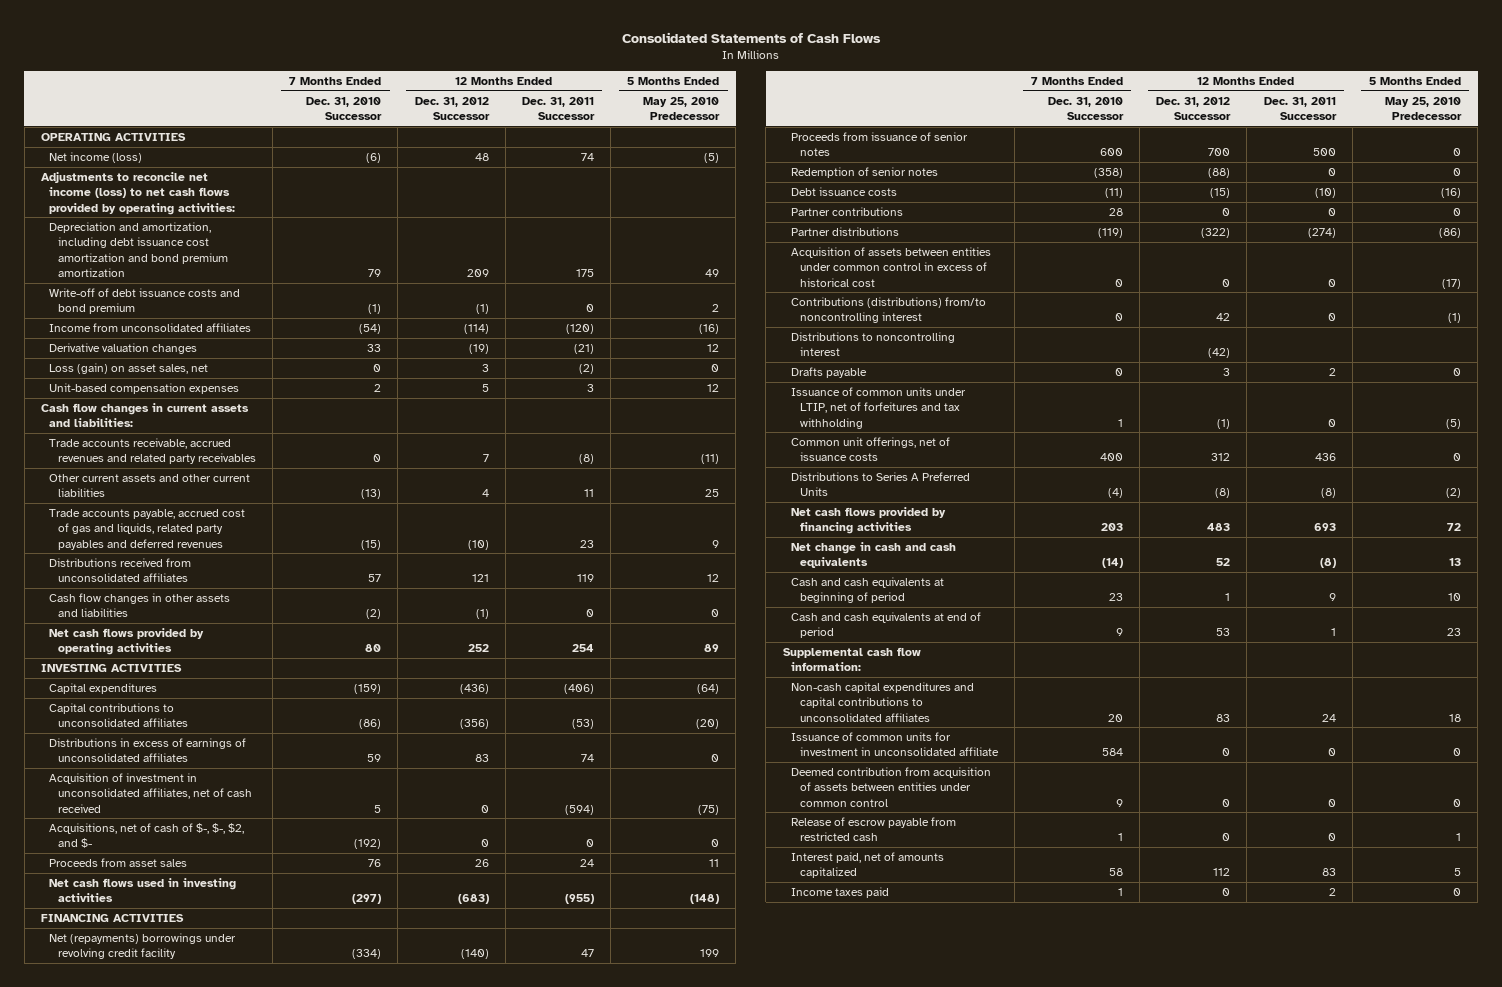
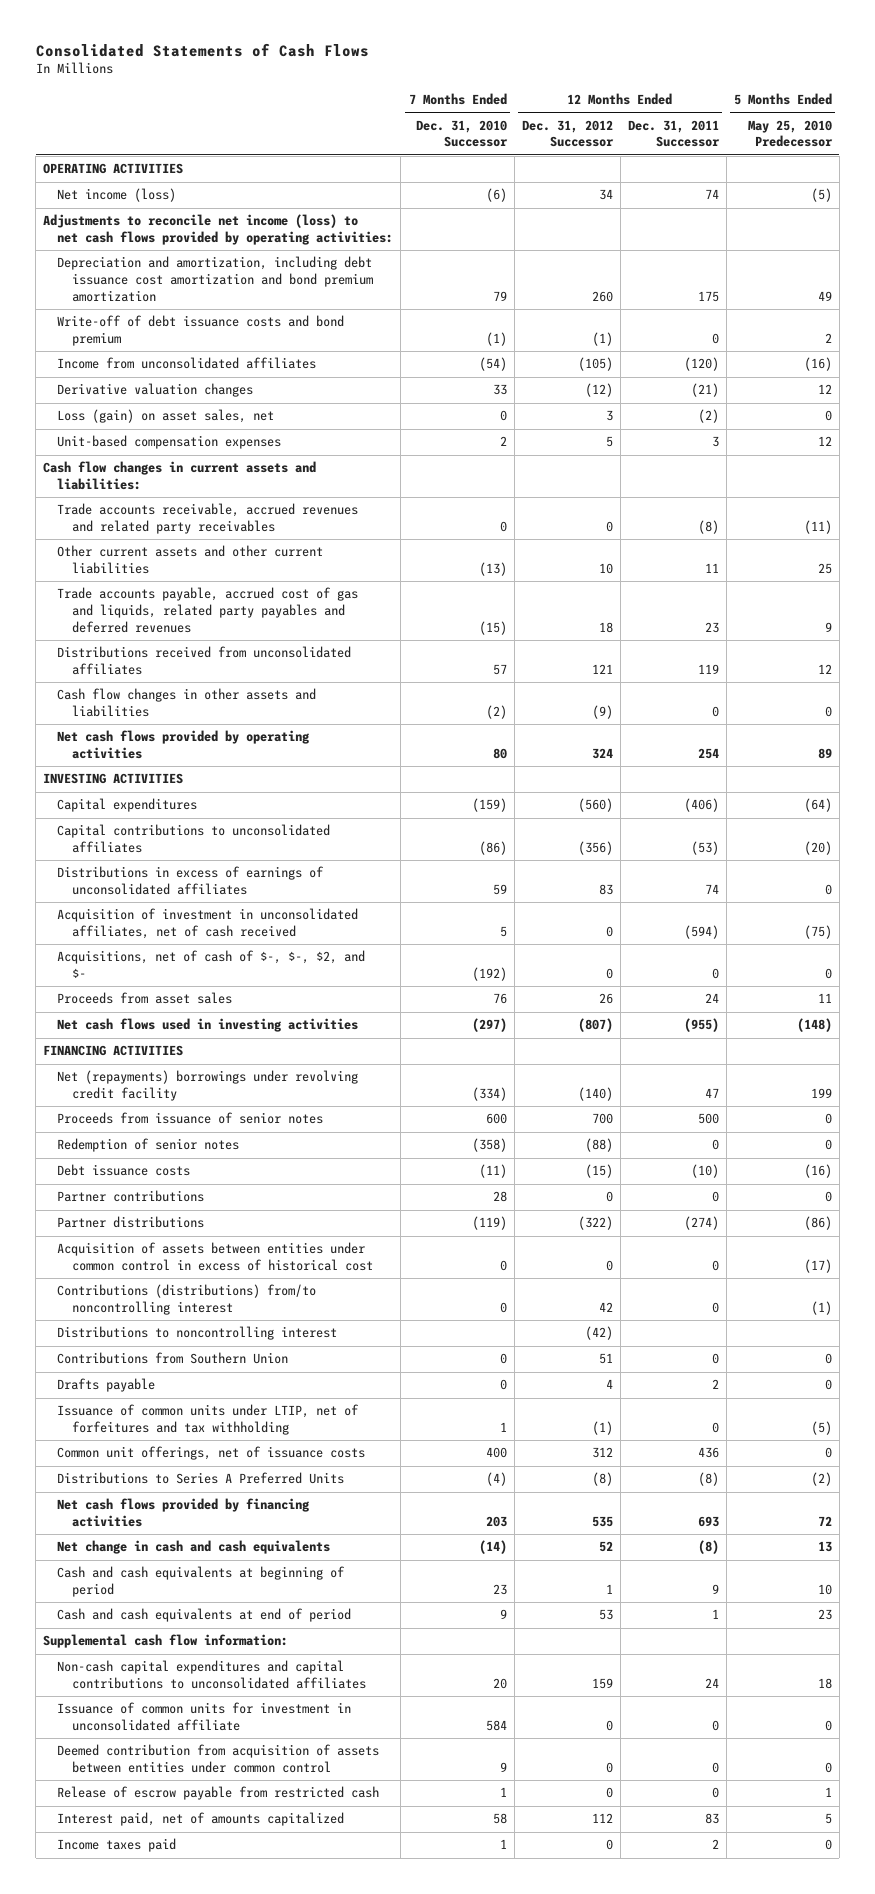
- Net income (loss) | (6) | 48 | 74 | (5)
+ Net income (loss) | (6) | 34 | 74 | (5)
- Depreciation and amortization, including debt issuance cost amortization and bond premium amortization | 79 | 209 | 175 | 49
+ Depreciation and amortization, including debt issuance cost amortization and bond premium amortization | 79 | 260 | 175 | 49
- Income from unconsolidated affiliates | (54) | (114) | (120) | (16)
- Derivative valuation changes | 33 | (19) | (21) | 12
+ Income from unconsolidated affiliates | (54) | (105) | (120) | (16)
+ Derivative valuation changes | 33 | (12) | (21) | 12
- Trade accounts receivable, accrued revenues and related party receivables | 0 | 7 | (8) | (11)
- Other current assets and other current liabilities | (13) | 4 | 11 | 25
- Trade accounts payable, accrued cost of gas and liquids, related party payables and deferred revenues | (15) | (10) | 23 | 9
+ Trade accounts receivable, accrued revenues and related party receivables | 0 | 0 | (8) | (11)
+ Other current assets and other current liabilities | (13) | 10 | 11 | 25
+ Trade accounts payable, accrued cost of gas and liquids, related party payables and deferred revenues | (15) | 18 | 23 | 9
- Cash flow changes in other assets and liabilities | (2) | (1) | 0 | 0
- Net cash flows provided by operating activities | 80 | 252 | 254 | 89
+ Cash flow changes in other assets and liabilities | (2) | (9) | 0 | 0
+ Net cash flows provided by operating activities | 80 | 324 | 254 | 89
- Capital expenditures | (159) | (436) | (406) | (64)
+ Capital expenditures | (159) | (560) | (406) | (64)
- Net cash flows used in investing activities | (297) | (683) | (955) | (148)
+ Net cash flows used in investing activities | (297) | (807) | (955) | (148)
- Drafts payable | 0 | 3 | 2 | 0
+ Contributions from Southern Union | 0 | 51 | 0 | 0
+ Drafts payable | 0 | 4 | 2 | 0
- Net cash flows provided by financing activities | 203 | 483 | 693 | 72
+ Net cash flows provided by financing activities | 203 | 535 | 693 | 72
- Non-cash capital expenditures and capital contributions to unconsolidated affiliates | 20 | 83 | 24 | 18
+ Non-cash capital expenditures and capital contributions to unconsolidated affiliates | 20 | 159 | 24 | 18

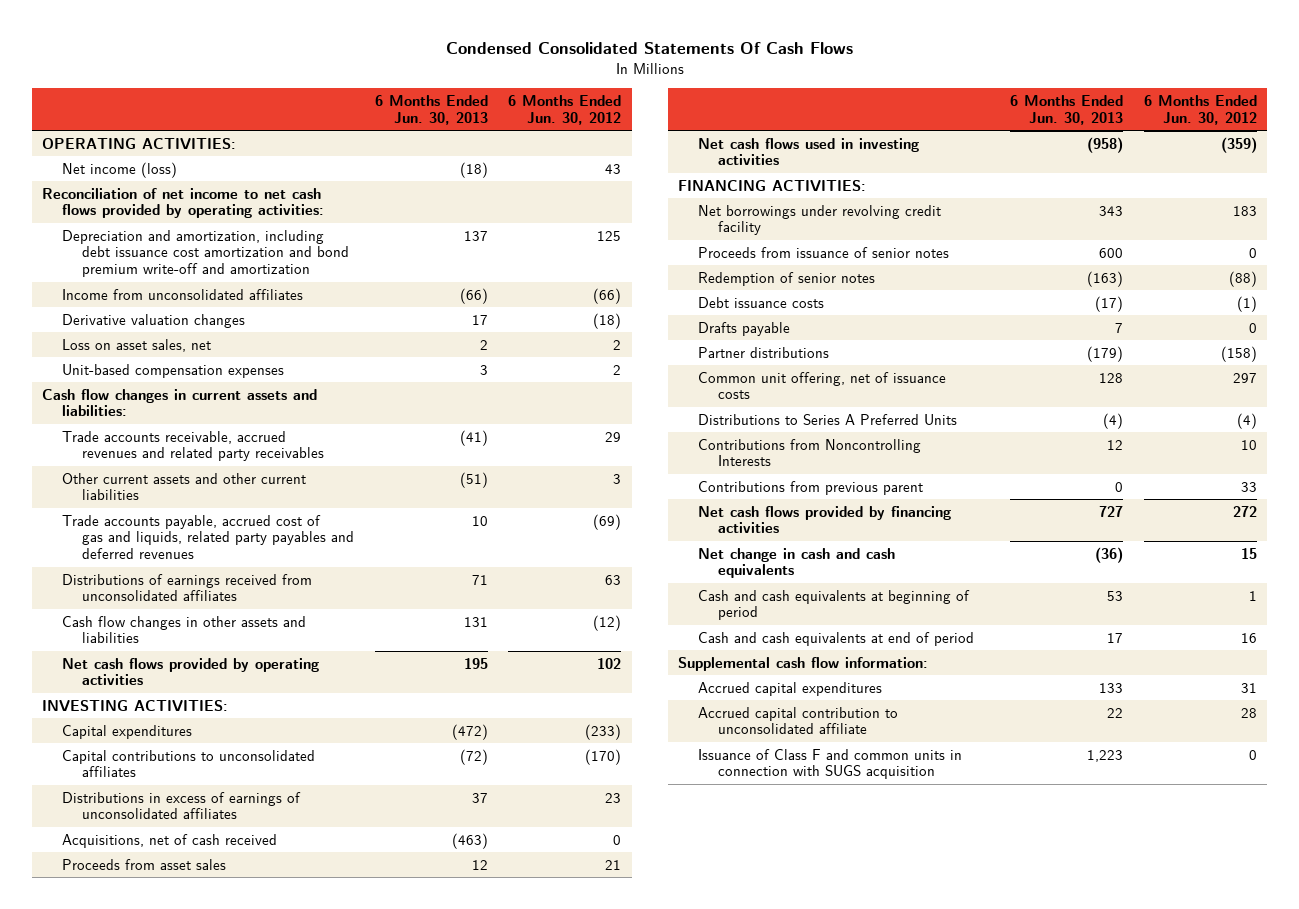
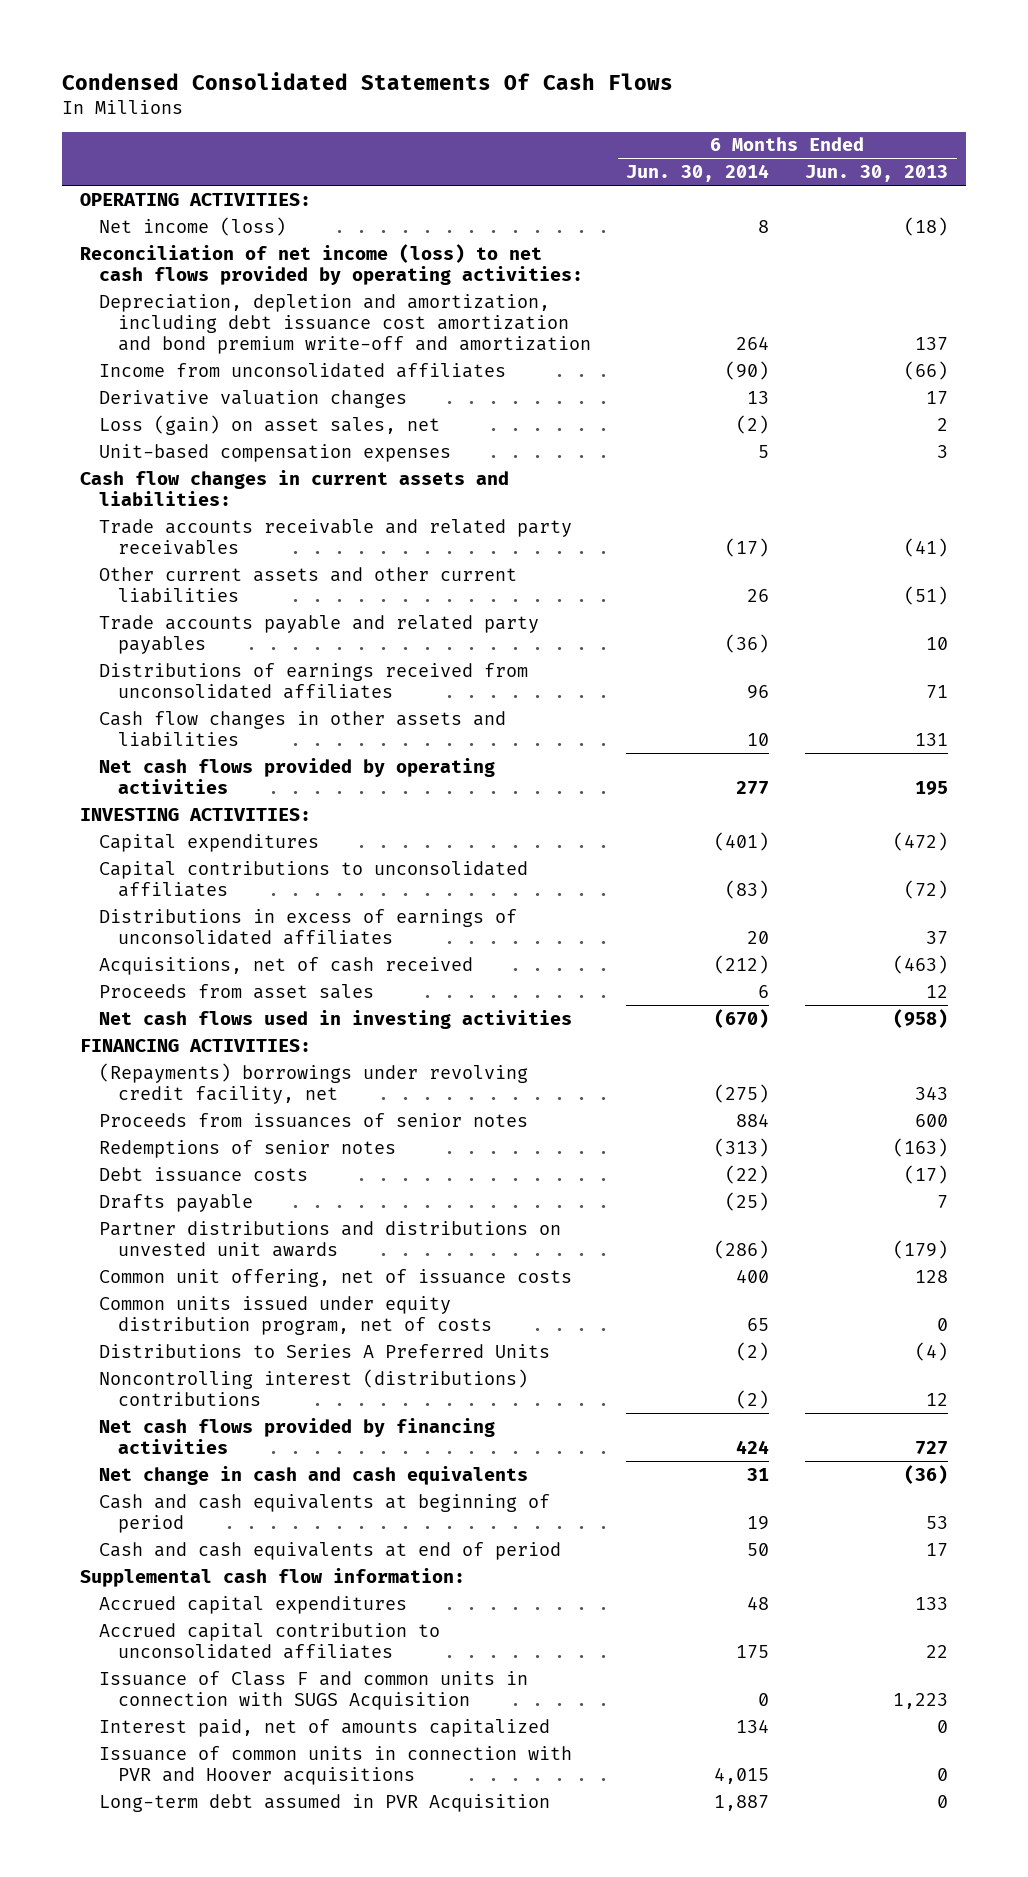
- | 6 Months Ended Jun. 30, 2013 | 6 Months Ended Jun. 30, 2012
+ | 6 Months Ended Jun. 30, 2014 | 6 Months Ended Jun. 30, 2013
- Reconciliation of net income to net cash flows provided by operating activities:
- Depreciation and amortization, including debt issuance cost amortization and bond premium write-off and amortization | 137 | 125
+ Reconciliation of net income (loss) to net cash flows provided by operating activities:
+ Depreciation, depletion and amortization, including debt issuance cost amortization and bond premium write-off and amortization | 264 | 137
- Loss on asset sales, net | 2 | 2
+ Loss (gain) on asset sales, net | (2) | 2
- Trade accounts receivable, accrued revenues and related party receivables | (41) | 29
+ Trade accounts receivable and related party receivables | (17) | (41)
- Trade accounts payable, accrued cost of gas and liquids, related party payables and deferred revenues | 10 | (69)
+ Trade accounts payable and related party payables | (36) | 10
- Net borrowings under revolving credit facility | 343 | 183
- Proceeds from issuance of senior notes | 600 | 0
- Redemption of senior notes | (163) | (88)
+ (Repayments) borrowings under revolving credit facility, net | (275) | 343
+ Proceeds from issuances of senior notes | 884 | 600
+ Redemptions of senior notes | (313) | (163)
- Partner distributions | (179) | (158)
+ Partner distributions and distributions on unvested unit awards | (286) | (179)
+ Common units issued under equity distribution program, net of costs | 65 | 0
- Contributions from Noncontrolling Interests | 12 | 10
- Contributions from previous parent | 0 | 33
+ Noncontrolling interest (distributions) contributions | (2) | 12
- Accrued capital contribution to unconsolidated affiliate | 22 | 28
- Issuance of Class F and common units in connection with SUGS acquisition | 1,223 | 0
+ Accrued capital contribution to unconsolidated affiliates | 175 | 22
+ Issuance of Class F and common units in connection with SUGS Acquisition | 0 | 1,223
+ Interest paid, net of amounts capitalized | 134 | 0
+ Issuance of common units in connection with PVR and Hoover acquisitions | 4,015 | 0
+ Long-term debt assumed in PVR Acquisition | 1,887 | 0

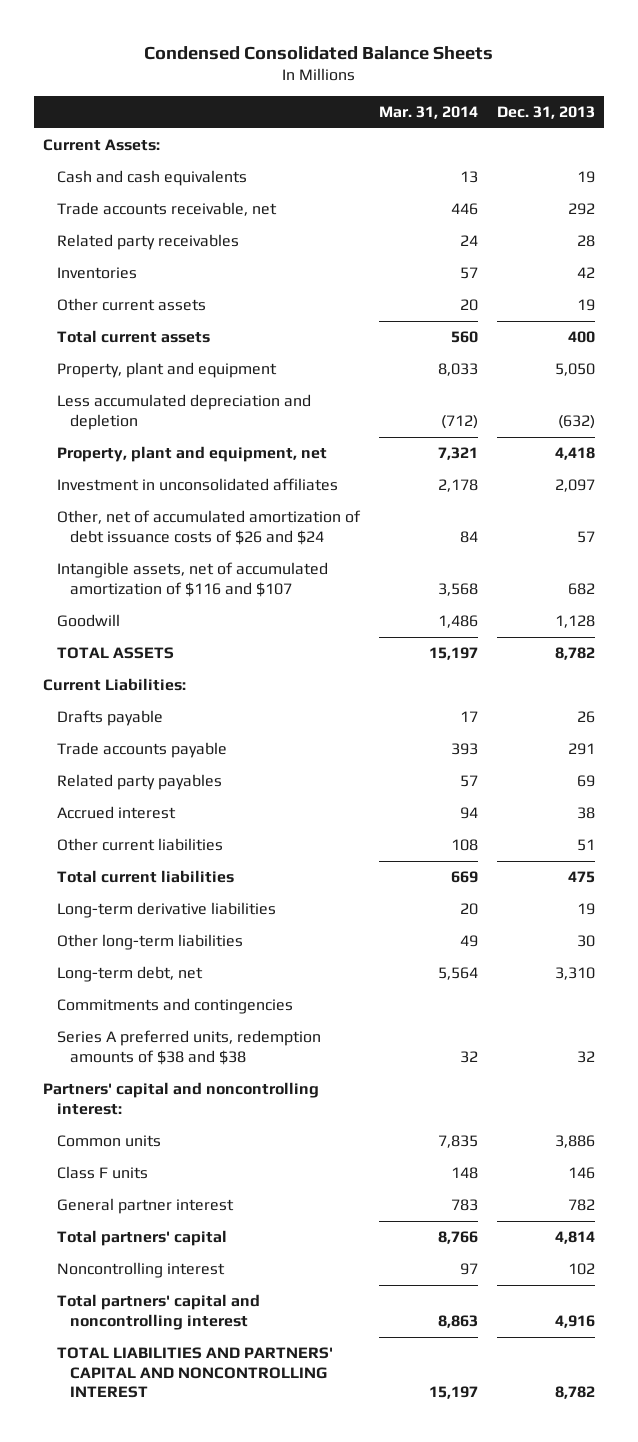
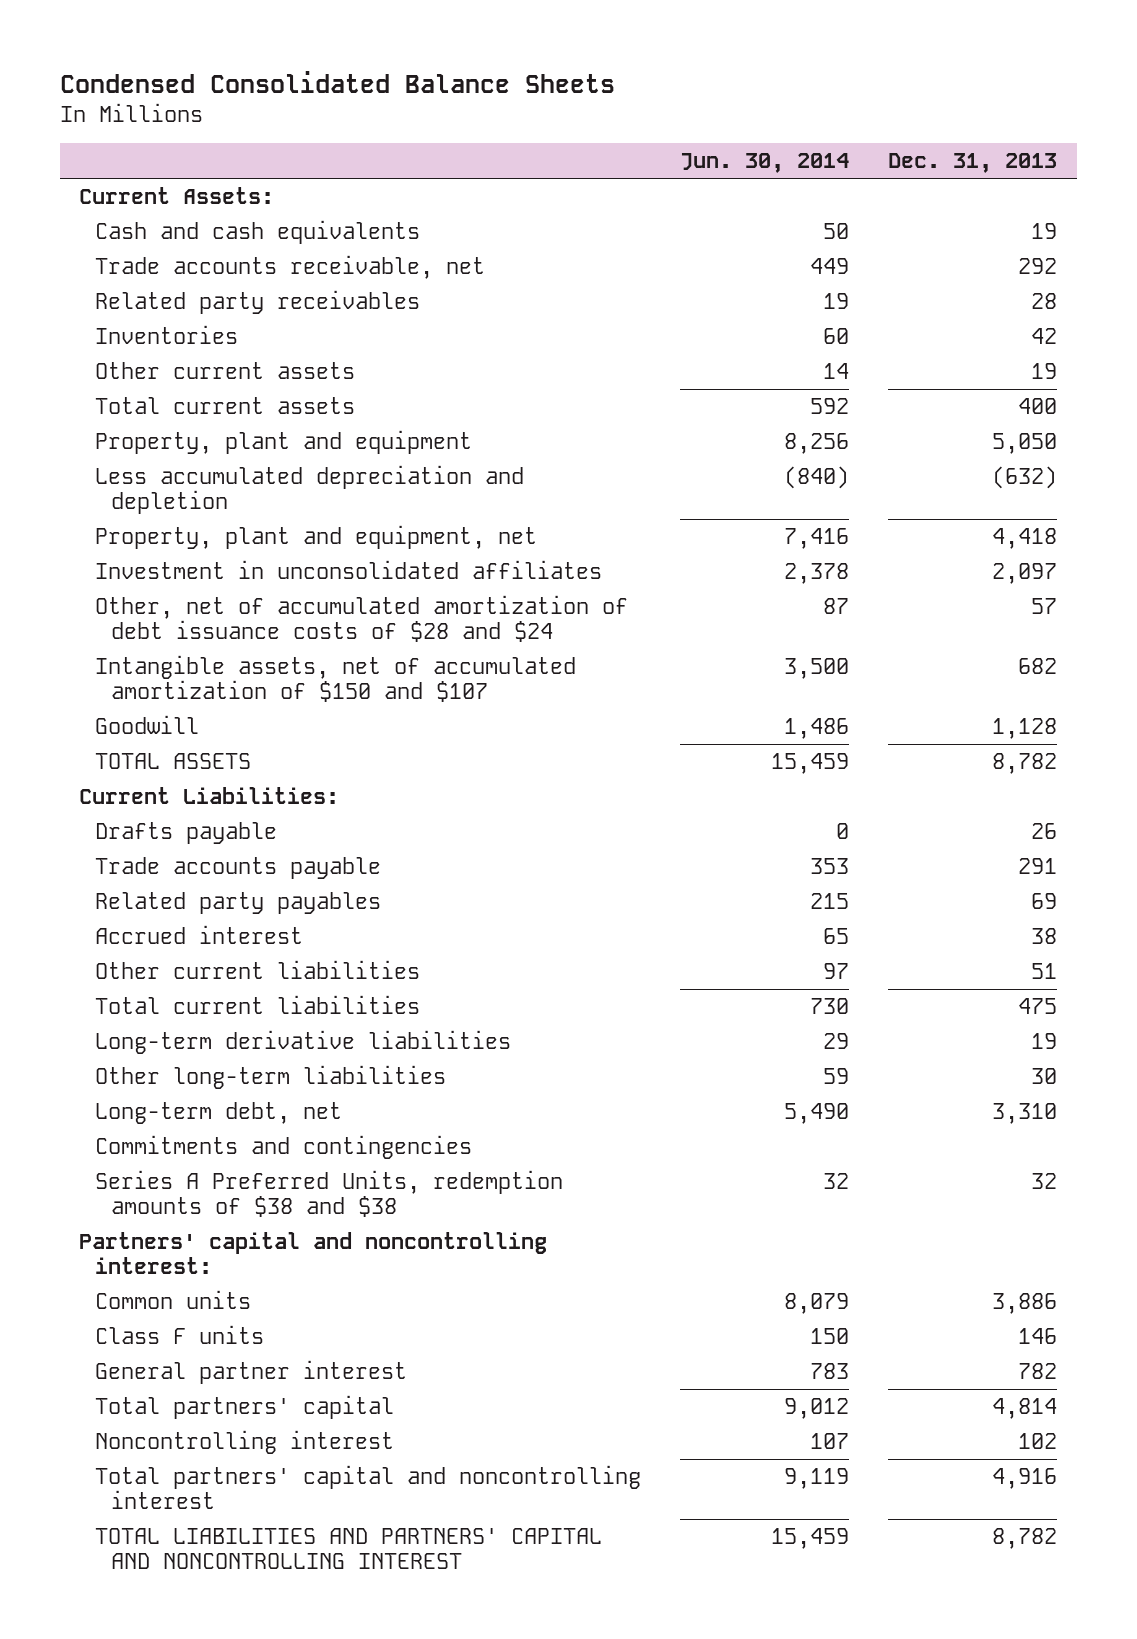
- | Mar. 31, 2014 | Dec. 31, 2013
+ | Jun. 30, 2014 | Dec. 31, 2013
- Other, net of accumulated amortization of debt issuance costs of $26 and $24 | 84 | 57
- Intangible assets, net of accumulated amortization of $116 and $107 | 3,568 | 682
+ Other, net of accumulated amortization of debt issuance costs of $28 and $24 | 87 | 57
+ Intangible assets, net of accumulated amortization of $150 and $107 | 3,500 | 682
- Series A preferred units, redemption amounts of $38 and $38 | 32 | 32
+ Series A Preferred Units, redemption amounts of $38 and $38 | 32 | 32

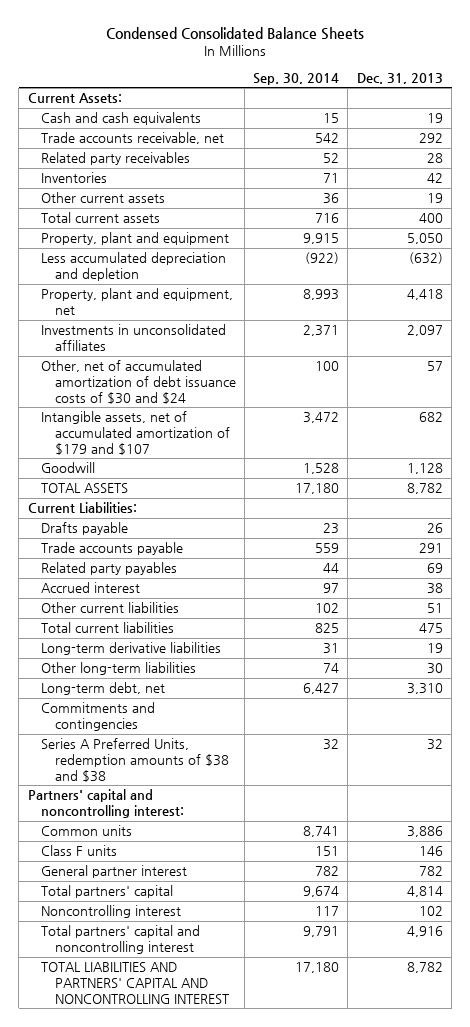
- | Jun. 30, 2014 | Dec. 31, 2013
+ | Sep. 30, 2014 | Dec. 31, 2013
- Investment in unconsolidated affiliates | 2,378 | 2,097
- Other, net of accumulated amortization of debt issuance costs of $28 and $24 | 87 | 57
- Intangible assets, net of accumulated amortization of $150 and $107 | 3,500 | 682
+ Investments in unconsolidated affiliates | 2,371 | 2,097
+ Other, net of accumulated amortization of debt issuance costs of $30 and $24 | 100 | 57
+ Intangible assets, net of accumulated amortization of $179 and $107 | 3,472 | 682

